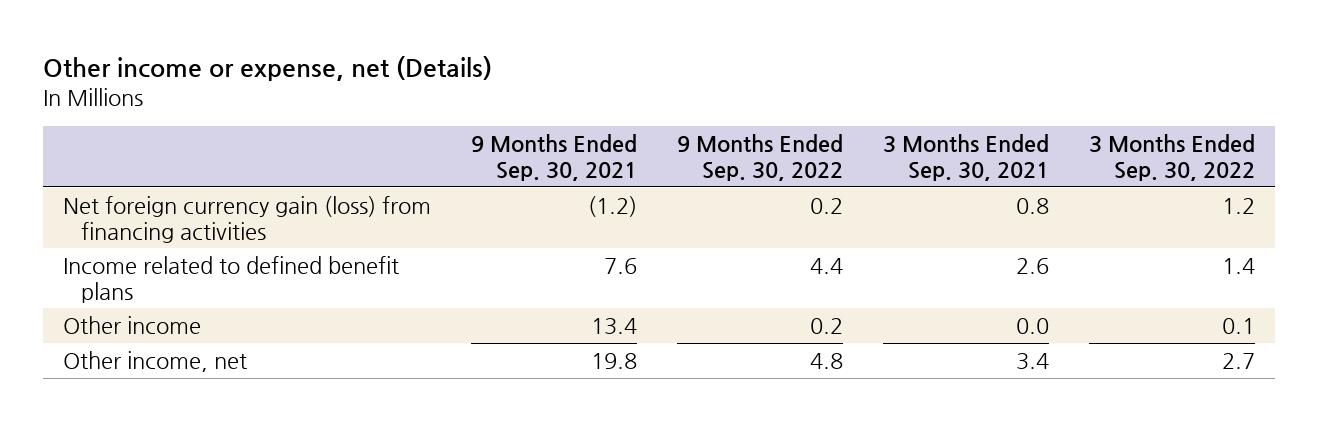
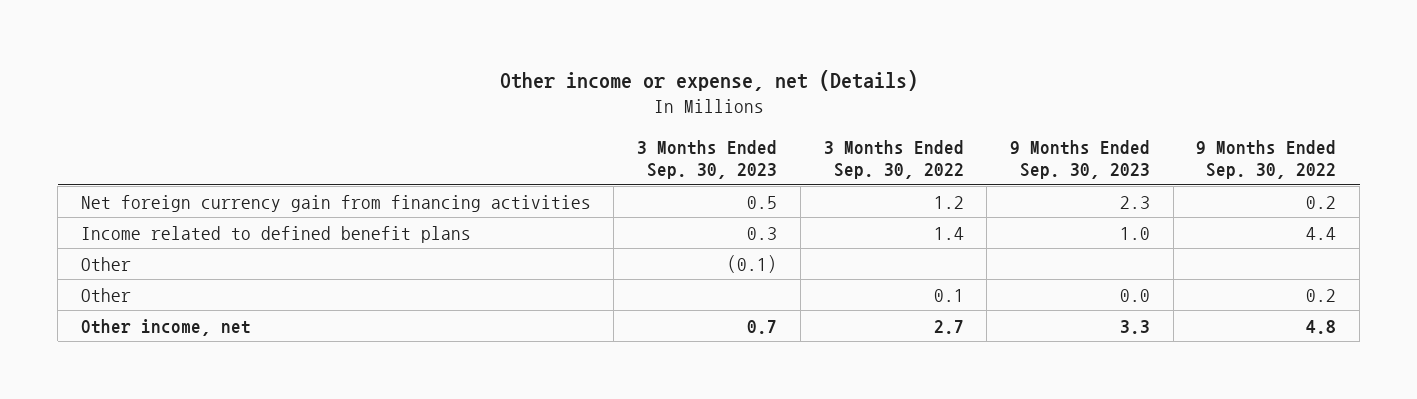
- | 9 Months Ended Sep. 30, 2021 | 9 Months Ended Sep. 30, 2022 | 3 Months Ended Sep. 30, 2021 | 3 Months Ended Sep. 30, 2022
+ | 3 Months Ended Sep. 30, 2023 | 3 Months Ended Sep. 30, 2022 | 9 Months Ended Sep. 30, 2023 | 9 Months Ended Sep. 30, 2022
- Net foreign currency gain (loss) from financing activities | (1.2) | 0.2 | 0.8 | 1.2
+ Net foreign currency gain from financing activities | 0.5 | 1.2 | 2.3 | 0.2
- Other income | 13.4 | 0.2 | 0.0 | 0.1
+ Other | (0.1) | | |
+ Other | | 0.1 | 0.0 | 0.2

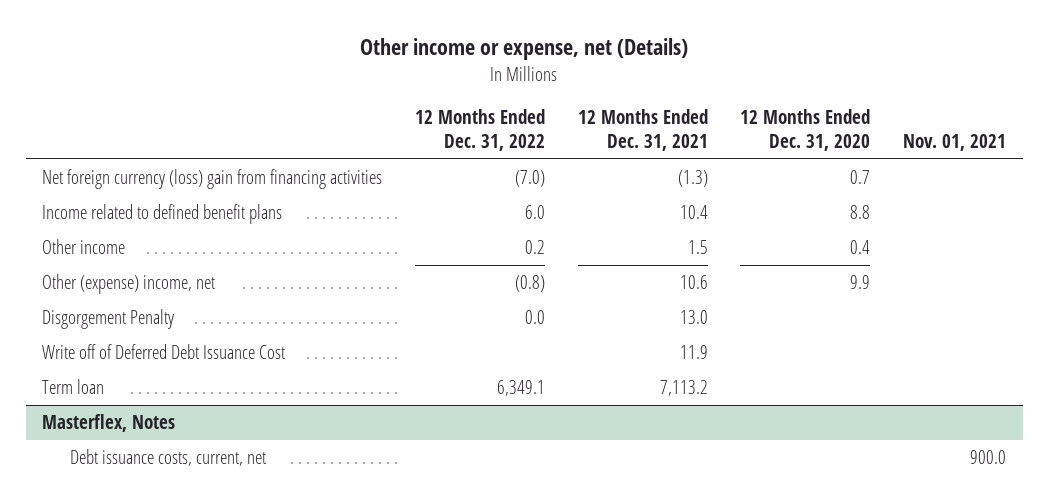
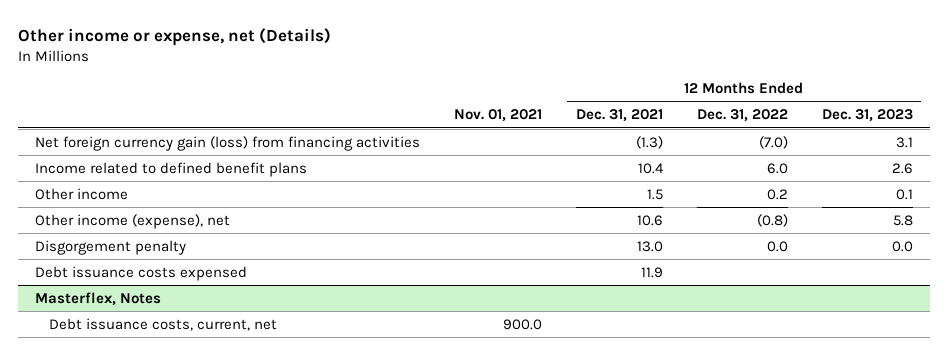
- | 12 Months Ended Dec. 31, 2022 | 12 Months Ended Dec. 31, 2021 | 12 Months Ended Dec. 31, 2020 | Nov. 01, 2021
+ | Nov. 01, 2021 | 12 Months Ended Dec. 31, 2021 | 12 Months Ended Dec. 31, 2022 | 12 Months Ended Dec. 31, 2023
- Net foreign currency (loss) gain from financing activities | (7.0) | (1.3) | 0.7 |
+ Net foreign currency gain (loss) from financing activities | | (1.3) | (7.0) | 3.1
- Other (expense) income, net | (0.8) | 10.6 | 9.9 |
- Disgorgement Penalty | 0.0 | 13.0 | |
- Write off of Deferred Debt Issuance Cost | | 11.9 | |
- Term loan | 6,349.1 | 7,113.2 | |
+ Other income (expense), net | | 10.6 | (0.8) | 5.8
+ Disgorgement penalty | | 13.0 | 0.0 | 0.0
+ Debt issuance costs expensed | | 11.9 | |

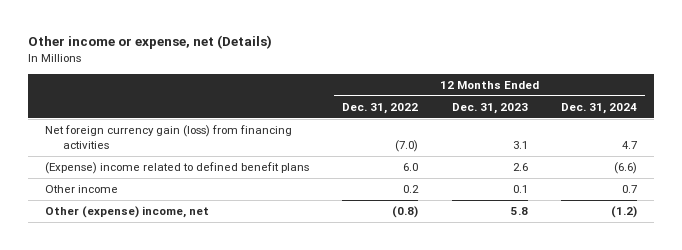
- | Nov. 01, 2021 | 12 Months Ended Dec. 31, 2021 | 12 Months Ended Dec. 31, 2022 | 12 Months Ended Dec. 31, 2023
+ | 12 Months Ended Dec. 31, 2022 | 12 Months Ended Dec. 31, 2023 | 12 Months Ended Dec. 31, 2024
- Income related to defined benefit plans | | 10.4 | 6.0 | 2.6
+ (Expense) income related to defined benefit plans | 6.0 | 2.6 | (6.6)
- Other income (expense), net | | 10.6 | (0.8) | 5.8
- Disgorgement penalty | | 13.0 | 0.0 | 0.0
- Debt issuance costs expensed | | 11.9 | |
- Masterflex, Notes
- Debt issuance costs, current, net | 900.0 | | |
+ Other (expense) income, net | (0.8) | 5.8 | (1.2)

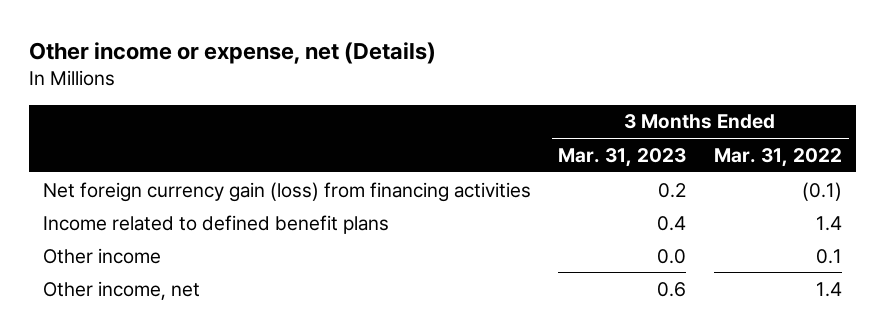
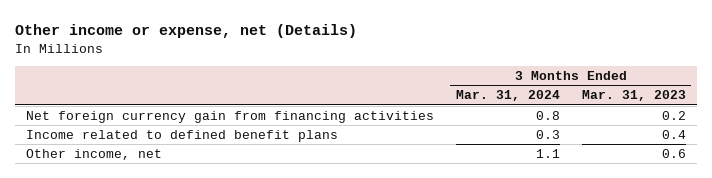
- | 3 Months Ended Mar. 31, 2023 | 3 Months Ended Mar. 31, 2022
+ | 3 Months Ended Mar. 31, 2024 | 3 Months Ended Mar. 31, 2023
- Net foreign currency gain (loss) from financing activities | 0.2 | (0.1)
+ Net foreign currency gain from financing activities | 0.8 | 0.2
- Other income | 0.0 | 0.1

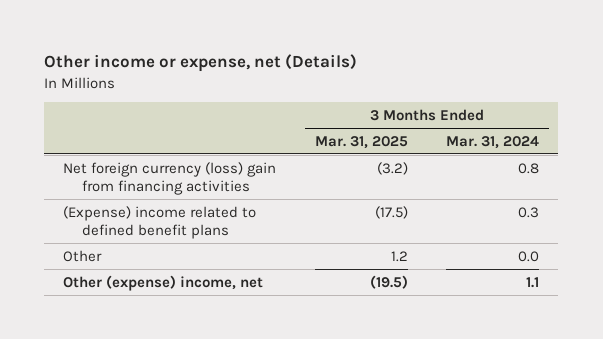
- | 3 Months Ended Mar. 31, 2024 | 3 Months Ended Mar. 31, 2023
+ | 3 Months Ended Mar. 31, 2025 | 3 Months Ended Mar. 31, 2024
- Net foreign currency gain from financing activities | 0.8 | 0.2
- Income related to defined benefit plans | 0.3 | 0.4
- Other income, net | 1.1 | 0.6
+ Net foreign currency (loss) gain from financing activities | (3.2) | 0.8
+ (Expense) income related to defined benefit plans | (17.5) | 0.3
+ Other | 1.2 | 0.0
+ Other (expense) income, net | (19.5) | 1.1

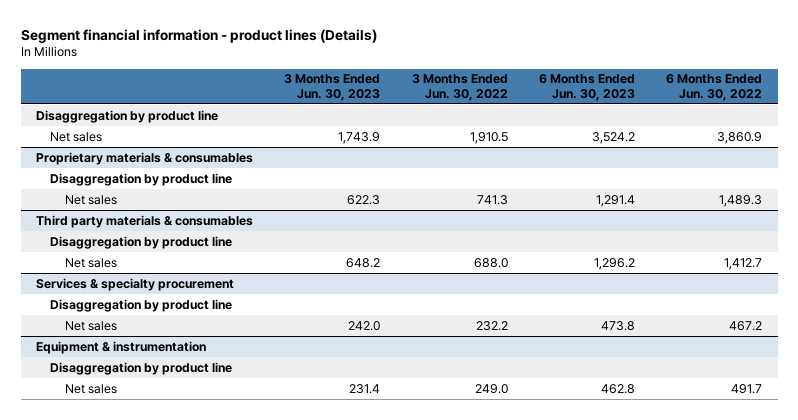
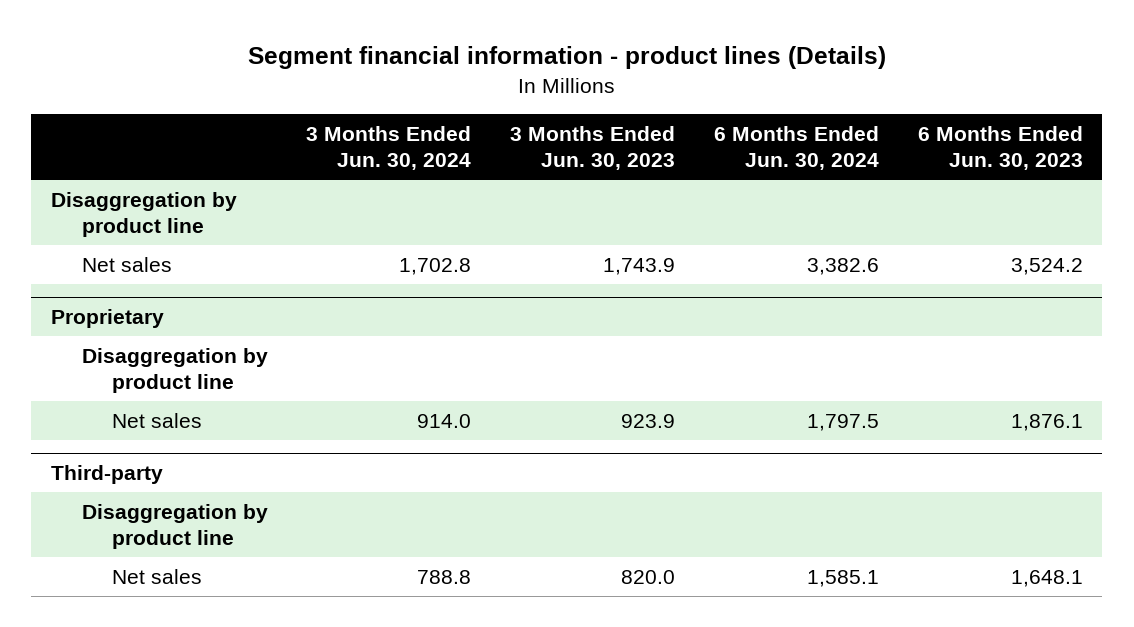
- | 3 Months Ended Jun. 30, 2023 | 3 Months Ended Jun. 30, 2022 | 6 Months Ended Jun. 30, 2023 | 6 Months Ended Jun. 30, 2022
+ | 3 Months Ended Jun. 30, 2024 | 3 Months Ended Jun. 30, 2023 | 6 Months Ended Jun. 30, 2024 | 6 Months Ended Jun. 30, 2023
- Proprietary materials & consumables
- Disaggregation by product line
- Net sales | 622.3 | 741.3 | 1,291.4 | 1,489.3
- Third party materials & consumables
- Disaggregation by product line
- Net sales | 648.2 | 688.0 | 1,296.2 | 1,412.7
- Services & specialty procurement
+ Proprietary
- Net sales | 242.0 | 232.2 | 473.8 | 467.2
- Equipment & instrumentation
+ Net sales | 914.0 | 923.9 | 1,797.5 | 1,876.1
+ Third-party
- Net sales | 231.4 | 249.0 | 462.8 | 491.7
+ Net sales | 788.8 | 820.0 | 1,585.1 | 1,648.1

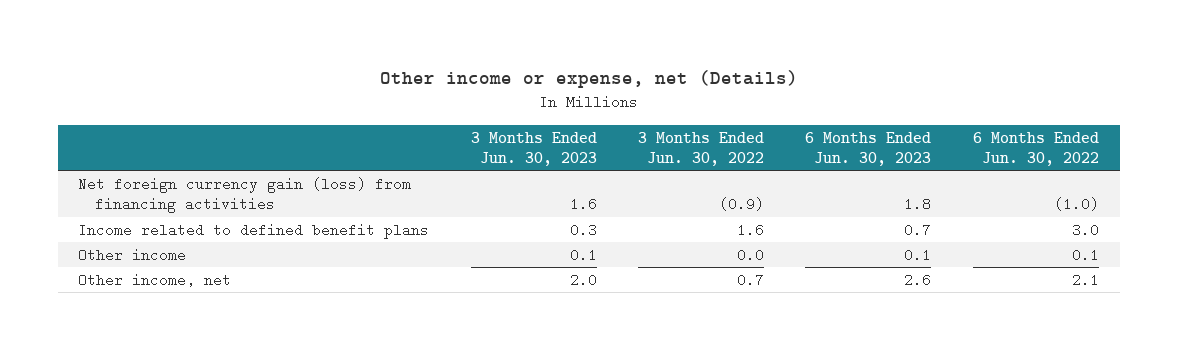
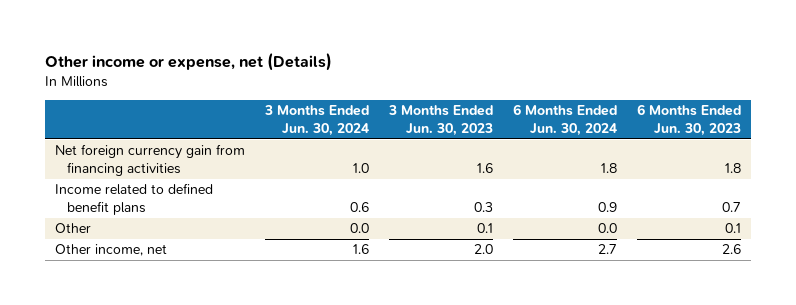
- | 3 Months Ended Jun. 30, 2023 | 3 Months Ended Jun. 30, 2022 | 6 Months Ended Jun. 30, 2023 | 6 Months Ended Jun. 30, 2022
+ | 3 Months Ended Jun. 30, 2024 | 3 Months Ended Jun. 30, 2023 | 6 Months Ended Jun. 30, 2024 | 6 Months Ended Jun. 30, 2023
- Net foreign currency gain (loss) from financing activities | 1.6 | (0.9) | 1.8 | (1.0)
+ Net foreign currency gain from financing activities | 1.0 | 1.6 | 1.8 | 1.8
- Other income | 0.1 | 0.0 | 0.1 | 0.1
+ Other | 0.0 | 0.1 | 0.0 | 0.1

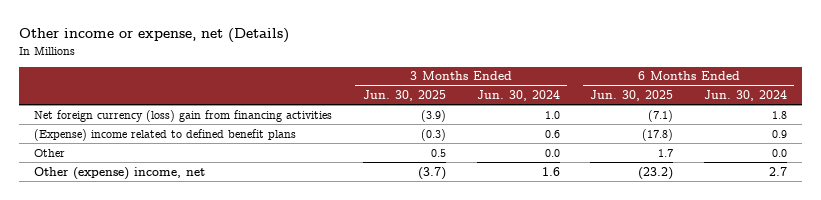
- | 3 Months Ended Jun. 30, 2024 | 3 Months Ended Jun. 30, 2023 | 6 Months Ended Jun. 30, 2024 | 6 Months Ended Jun. 30, 2023
+ | 3 Months Ended Jun. 30, 2025 | 3 Months Ended Jun. 30, 2024 | 6 Months Ended Jun. 30, 2025 | 6 Months Ended Jun. 30, 2024
- Net foreign currency gain from financing activities | 1.0 | 1.6 | 1.8 | 1.8
- Income related to defined benefit plans | 0.6 | 0.3 | 0.9 | 0.7
+ Net foreign currency (loss) gain from financing activities | (3.9) | 1.0 | (7.1) | 1.8
+ (Expense) income related to defined benefit plans | (0.3) | 0.6 | (17.8) | 0.9
- Other income, net | 1.6 | 2.0 | 2.7 | 2.6
+ Other (expense) income, net | (3.7) | 1.6 | (23.2) | 2.7

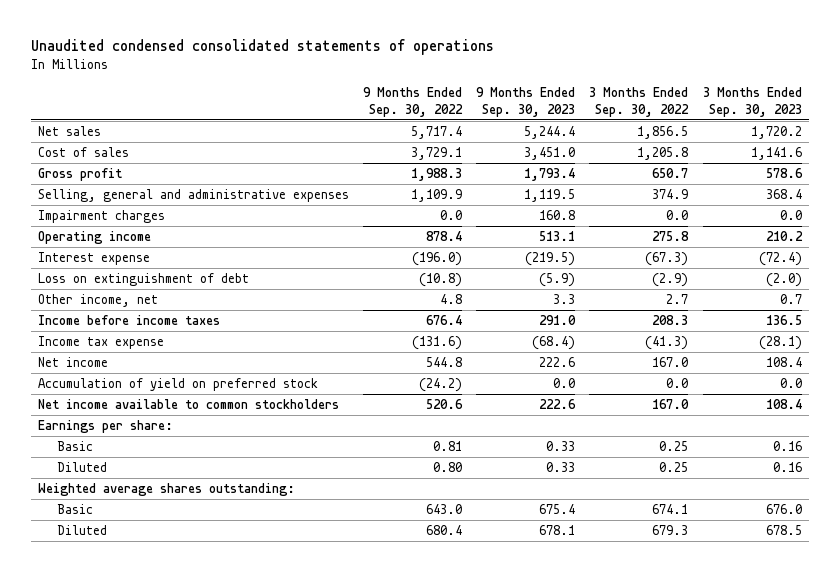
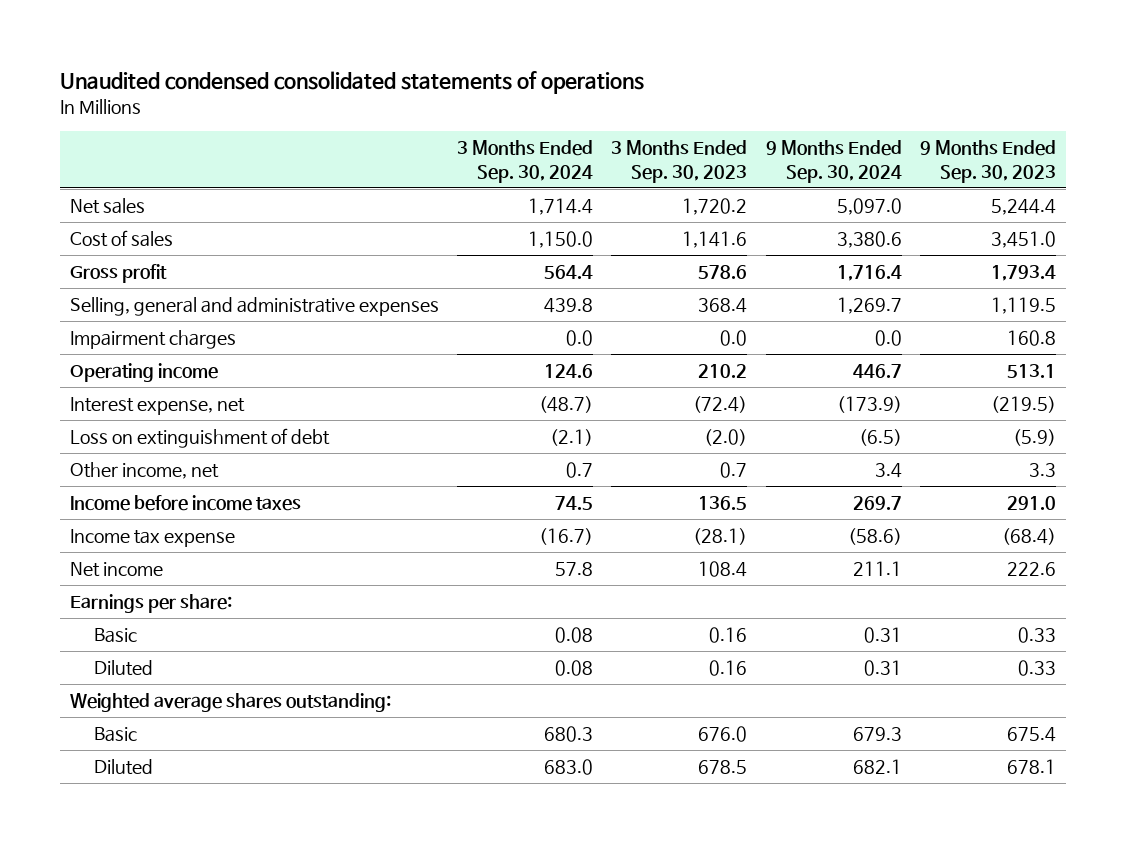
- | 9 Months Ended Sep. 30, 2022 | 9 Months Ended Sep. 30, 2023 | 3 Months Ended Sep. 30, 2022 | 3 Months Ended Sep. 30, 2023
+ | 3 Months Ended Sep. 30, 2024 | 3 Months Ended Sep. 30, 2023 | 9 Months Ended Sep. 30, 2024 | 9 Months Ended Sep. 30, 2023
- Interest expense | (196.0) | (219.5) | (67.3) | (72.4)
+ Interest expense, net | (48.7) | (72.4) | (173.9) | (219.5)
- Accumulation of yield on preferred stock | (24.2) | 0.0 | 0.0 | 0.0
- Net income available to common stockholders | 520.6 | 222.6 | 167.0 | 108.4

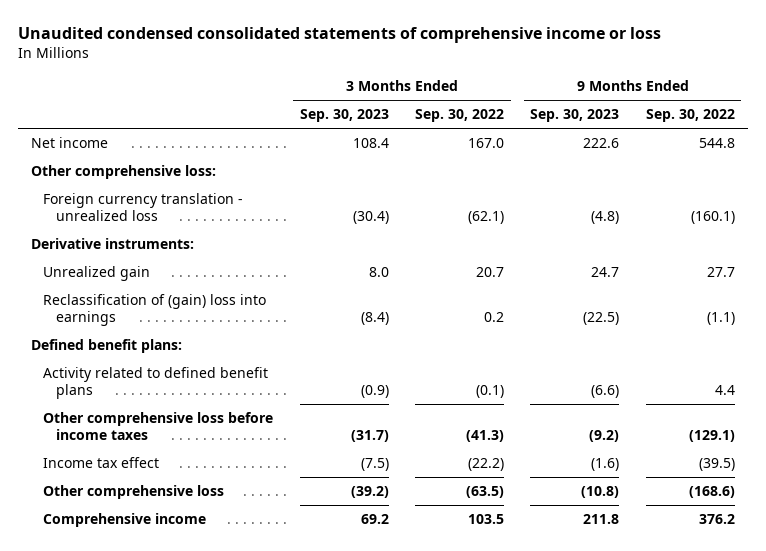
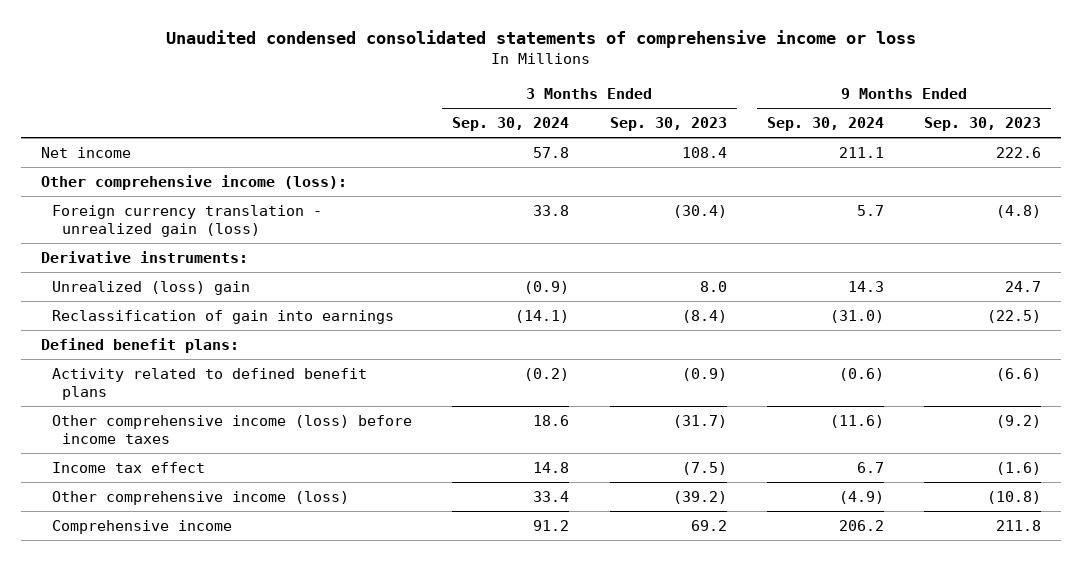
- | 3 Months Ended Sep. 30, 2023 | 3 Months Ended Sep. 30, 2022 | 9 Months Ended Sep. 30, 2023 | 9 Months Ended Sep. 30, 2022
+ | 3 Months Ended Sep. 30, 2024 | 3 Months Ended Sep. 30, 2023 | 9 Months Ended Sep. 30, 2024 | 9 Months Ended Sep. 30, 2023
- Other comprehensive loss:
- Foreign currency translation - unrealized loss | (30.4) | (62.1) | (4.8) | (160.1)
+ Other comprehensive income (loss):
+ Foreign currency translation - unrealized gain (loss) | 33.8 | (30.4) | 5.7 | (4.8)
- Unrealized gain | 8.0 | 20.7 | 24.7 | 27.7
- Reclassification of (gain) loss into earnings | (8.4) | 0.2 | (22.5) | (1.1)
+ Unrealized (loss) gain | (0.9) | 8.0 | 14.3 | 24.7
+ Reclassification of gain into earnings | (14.1) | (8.4) | (31.0) | (22.5)
- Other comprehensive loss before income taxes | (31.7) | (41.3) | (9.2) | (129.1)
+ Other comprehensive income (loss) before income taxes | 18.6 | (31.7) | (11.6) | (9.2)
- Other comprehensive loss | (39.2) | (63.5) | (10.8) | (168.6)
+ Other comprehensive income (loss) | 33.4 | (39.2) | (4.9) | (10.8)

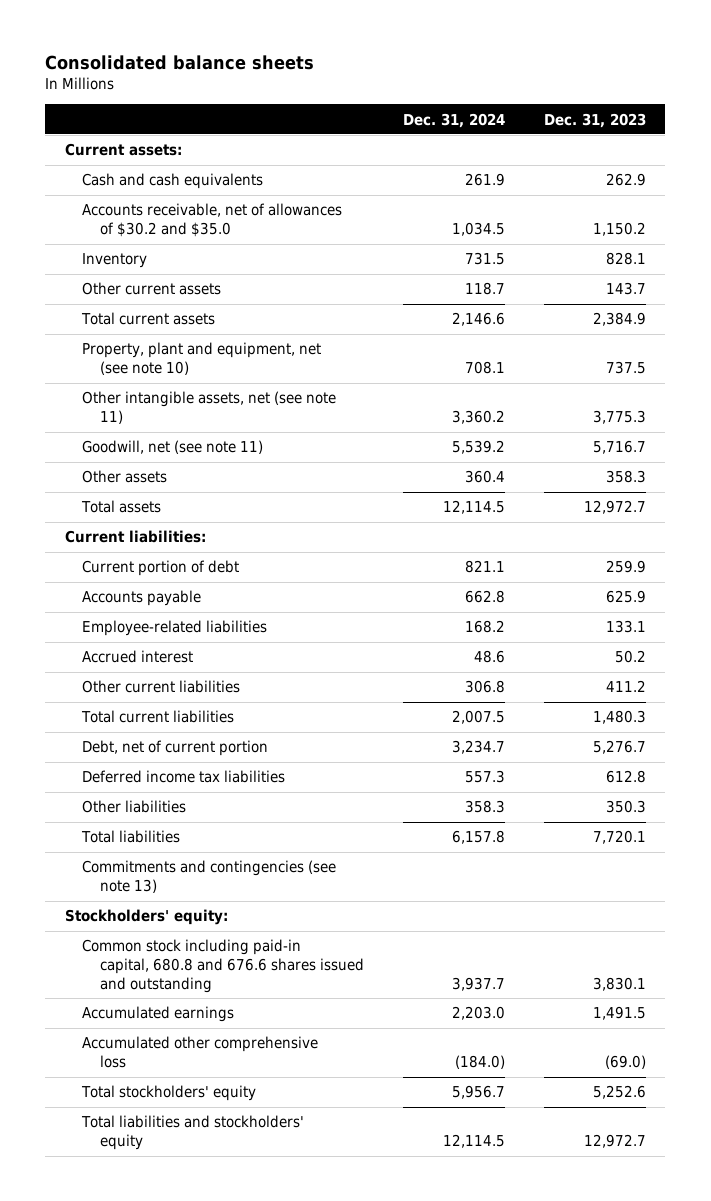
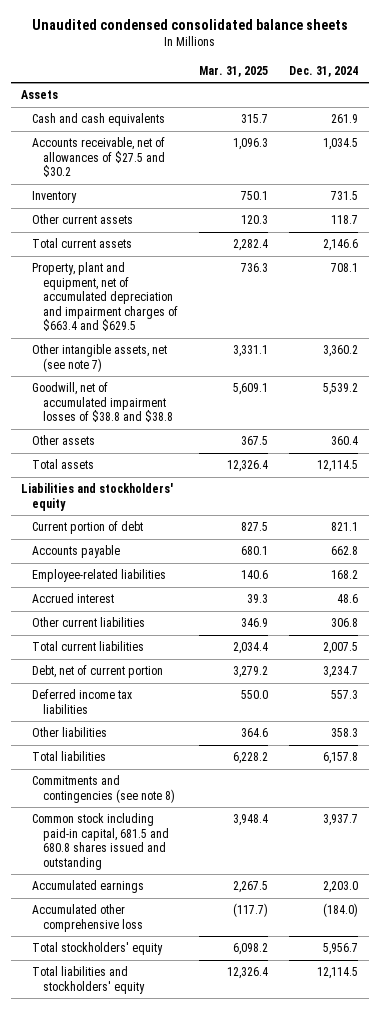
- Consolidated balance sheets
+ Unaudited condensed consolidated balance sheets
- | Dec. 31, 2024 | Dec. 31, 2023
+ | Mar. 31, 2025 | Dec. 31, 2024
- Current assets:
+ Assets
- Accounts receivable, net of allowances of $30.2 and $35.0 | 1,034.5 | 1,150.2
+ Accounts receivable, net of allowances of $27.5 and $30.2 | 1,096.3 | 1,034.5
- Property, plant and equipment, net (see note 10) | 708.1 | 737.5
- Other intangible assets, net (see note 11) | 3,360.2 | 3,775.3
- Goodwill, net (see note 11) | 5,539.2 | 5,716.7
+ Property, plant and equipment, net of accumulated depreciation and impairment charges of $663.4 and $629.5 | 736.3 | 708.1
+ Other intangible assets, net (see note 7) | 3,331.1 | 3,360.2
+ Goodwill, net of accumulated impairment losses of $38.8 and $38.8 | 5,609.1 | 5,539.2
- Current liabilities:
+ Liabilities and stockholders' equity
- Commitments and contingencies (see note 13)
- Stockholders' equity:
- Common stock including paid-in capital, 680.8 and 676.6 shares issued and outstanding | 3,937.7 | 3,830.1
+ Commitments and contingencies (see note 8)
+ Common stock including paid-in capital, 681.5 and 680.8 shares issued and outstanding | 3,948.4 | 3,937.7

